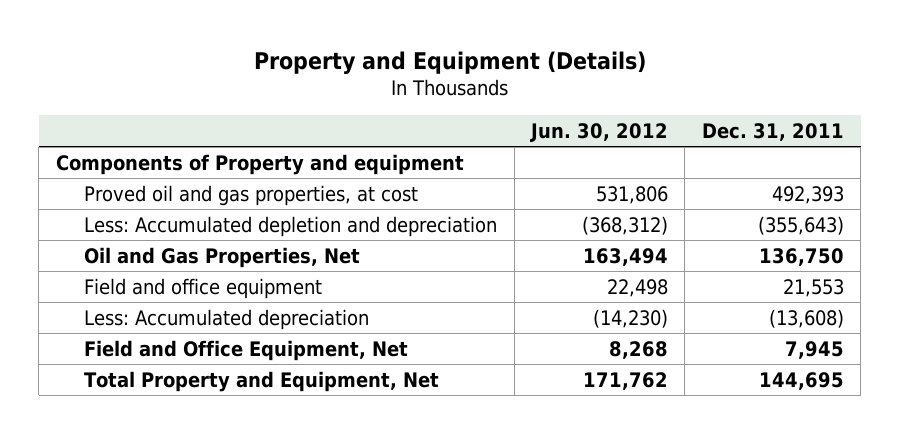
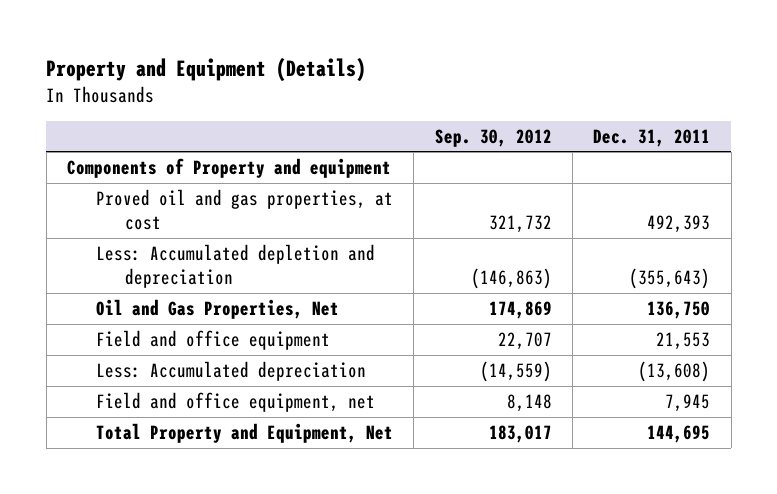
- | Jun. 30, 2012 | Dec. 31, 2011
+ | Sep. 30, 2012 | Dec. 31, 2011
- Field and Office Equipment, Net | 8,268 | 7,945
+ Field and office equipment, net | 8,148 | 7,945

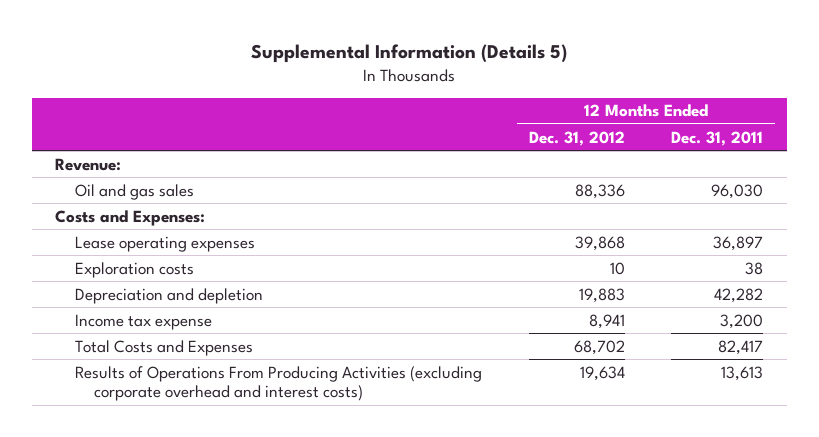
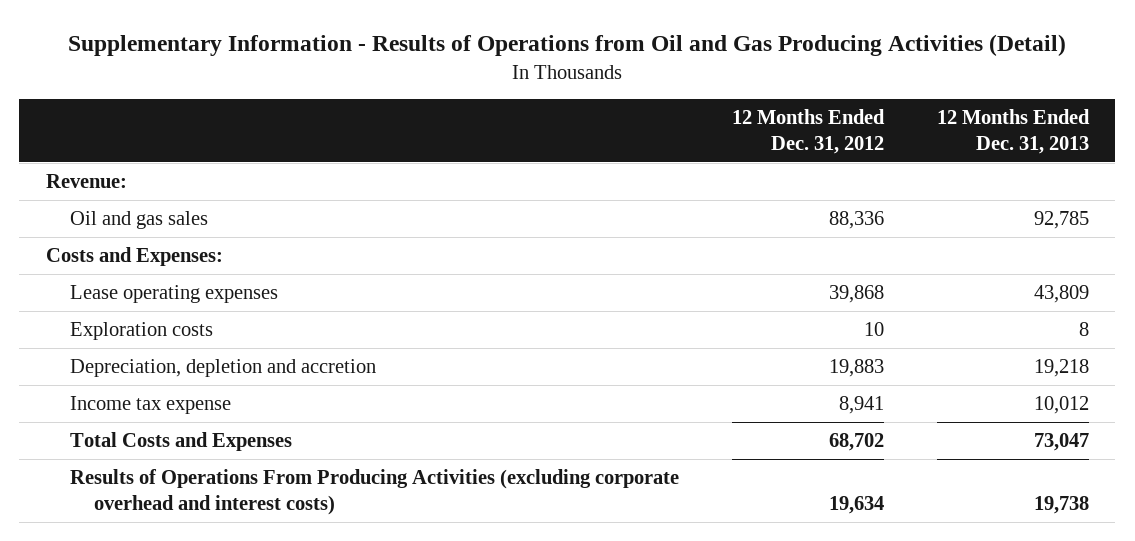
- Supplemental Information (Details 5)
+ Supplementary Information - Results of Operations from Oil and Gas Producing Activities (Detail)
- | 12 Months Ended Dec. 31, 2012 | 12 Months Ended Dec. 31, 2011
+ | 12 Months Ended Dec. 31, 2012 | 12 Months Ended Dec. 31, 2013
- Depreciation and depletion | 19,883 | 42,282
+ Depreciation, depletion and accretion | 19,883 | 19,218

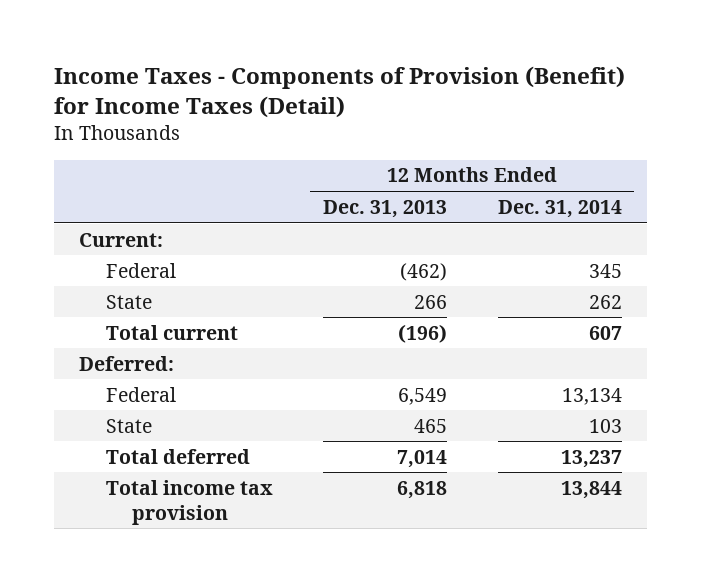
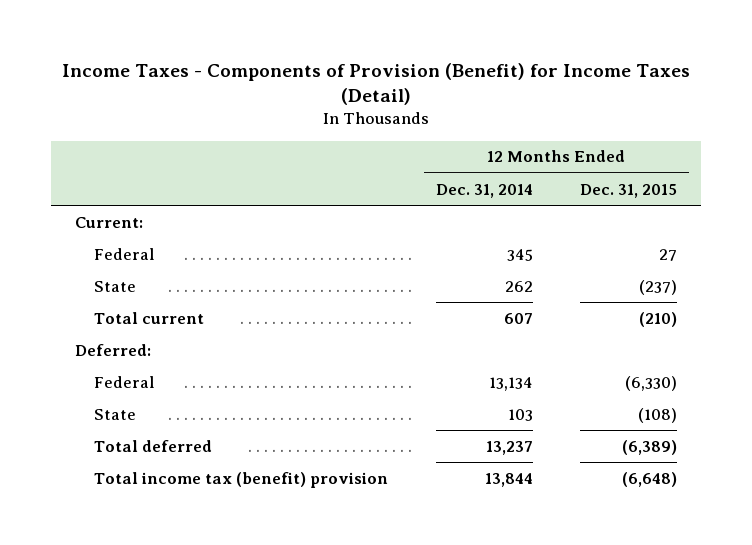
- | 12 Months Ended Dec. 31, 2013 | 12 Months Ended Dec. 31, 2014
+ | 12 Months Ended Dec. 31, 2014 | 12 Months Ended Dec. 31, 2015
- Total income tax provision | 6,818 | 13,844
+ Total income tax (benefit) provision | 13,844 | (6,648)

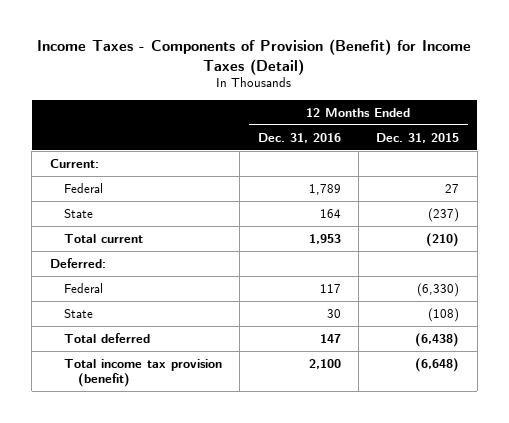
- | 12 Months Ended Dec. 31, 2014 | 12 Months Ended Dec. 31, 2015
+ | 12 Months Ended Dec. 31, 2016 | 12 Months Ended Dec. 31, 2015
- Total deferred | 13,237 | (6,389)
- Total income tax (benefit) provision | 13,844 | (6,648)
+ Total deferred | 147 | (6,438)
+ Total income tax provision (benefit) | 2,100 | (6,648)

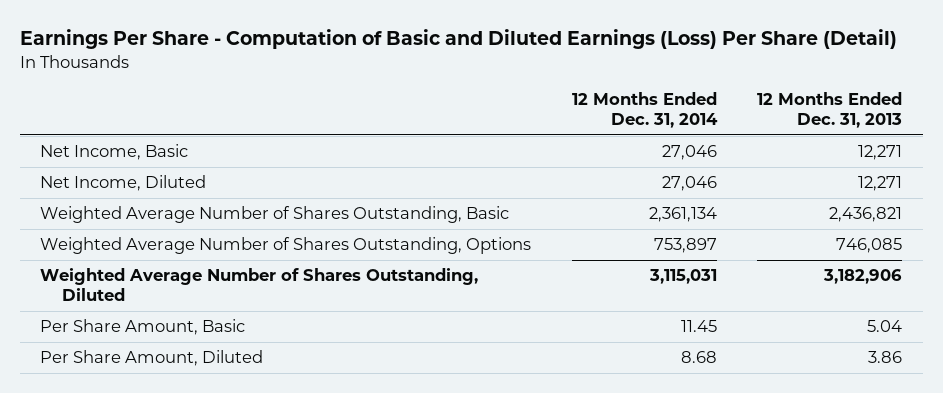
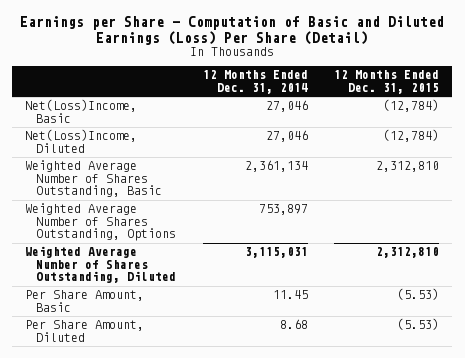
- Earnings Per Share - Computation of Basic and Diluted Earnings (Loss) Per Share (Detail)
+ Earnings per Share - Computation of Basic and Diluted Earnings (Loss) Per Share (Detail)
- | 12 Months Ended Dec. 31, 2014 | 12 Months Ended Dec. 31, 2013
+ | 12 Months Ended Dec. 31, 2014 | 12 Months Ended Dec. 31, 2015
- Net Income, Basic | 27,046 | 12,271
- Net Income, Diluted | 27,046 | 12,271
+ Net(Loss)Income, Basic | 27,046 | (12,784)
+ Net(Loss)Income, Diluted | 27,046 | (12,784)

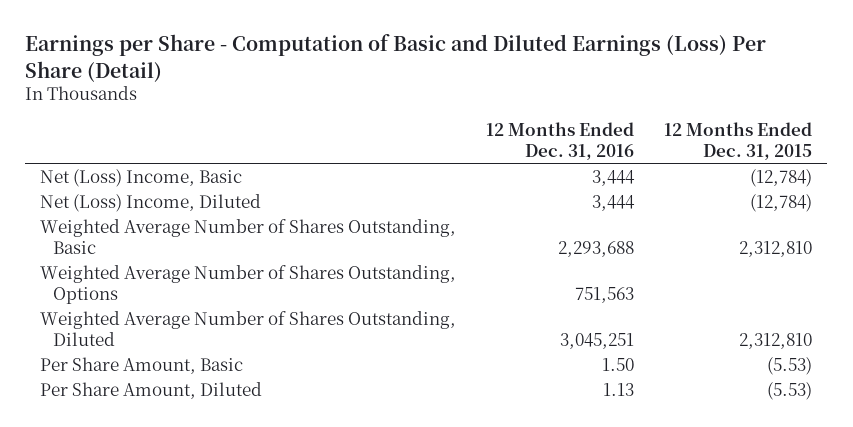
- | 12 Months Ended Dec. 31, 2014 | 12 Months Ended Dec. 31, 2015
+ | 12 Months Ended Dec. 31, 2016 | 12 Months Ended Dec. 31, 2015
- Net(Loss)Income, Basic | 27,046 | (12,784)
- Net(Loss)Income, Diluted | 27,046 | (12,784)
+ Net (Loss) Income, Basic | 3,444 | (12,784)
+ Net (Loss) Income, Diluted | 3,444 | (12,784)

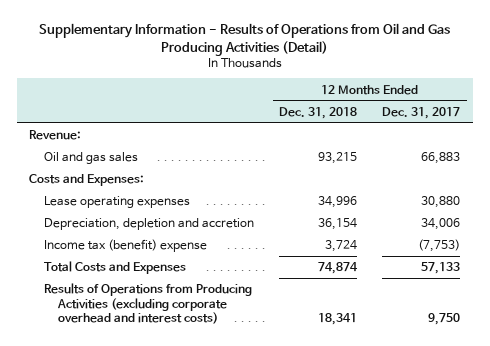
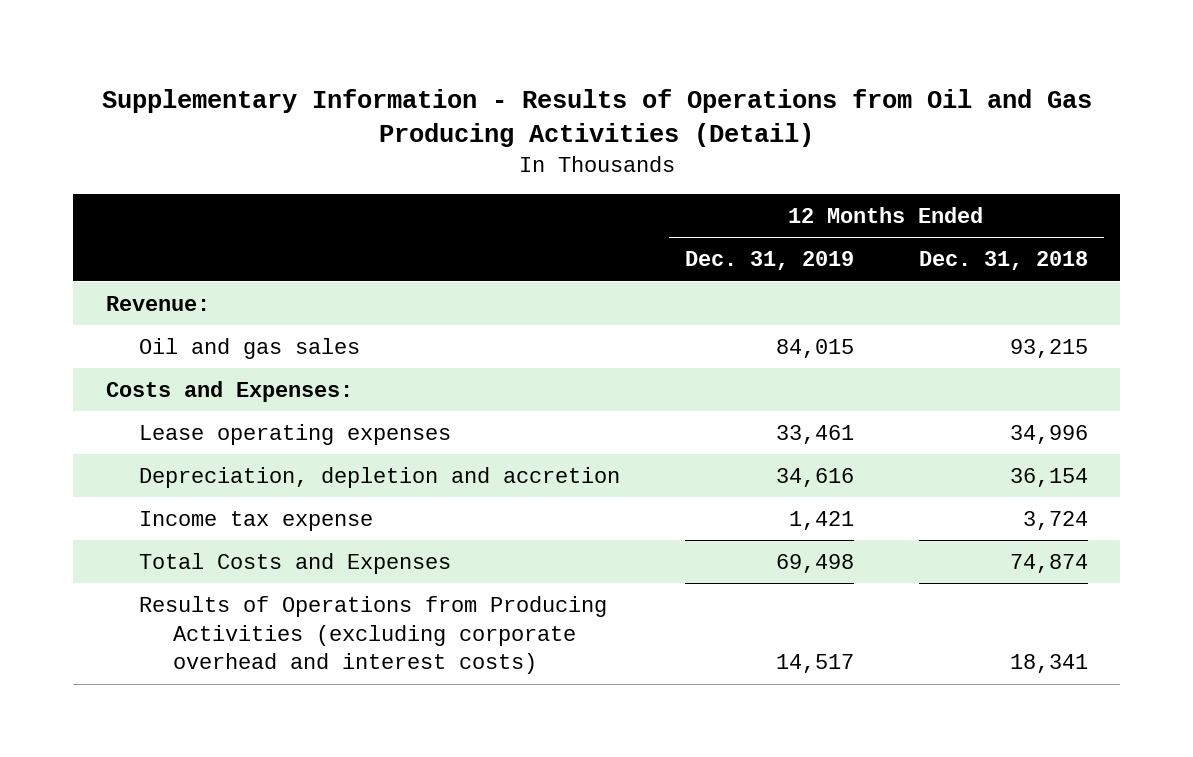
- | 12 Months Ended Dec. 31, 2018 | 12 Months Ended Dec. 31, 2017
+ | 12 Months Ended Dec. 31, 2019 | 12 Months Ended Dec. 31, 2018
- Income tax (benefit) expense | 3,724 | (7,753)
+ Income tax expense | 1,421 | 3,724

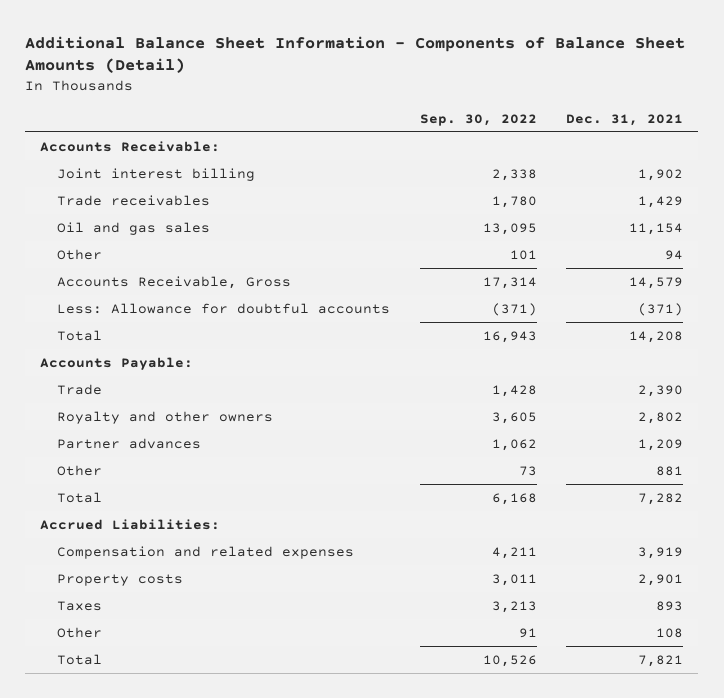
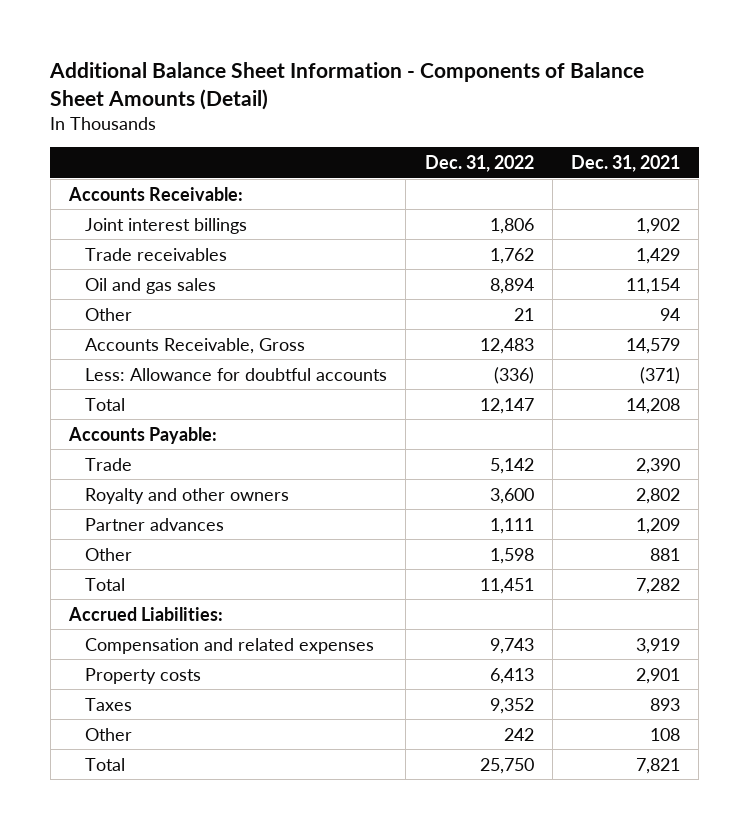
- | Sep. 30, 2022 | Dec. 31, 2021
+ | Dec. 31, 2022 | Dec. 31, 2021
- Joint interest billing | 2,338 | 1,902
+ Joint interest billings | 1,806 | 1,902

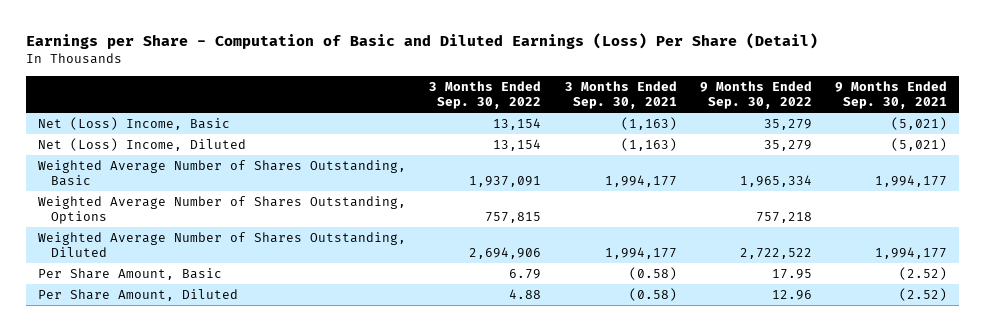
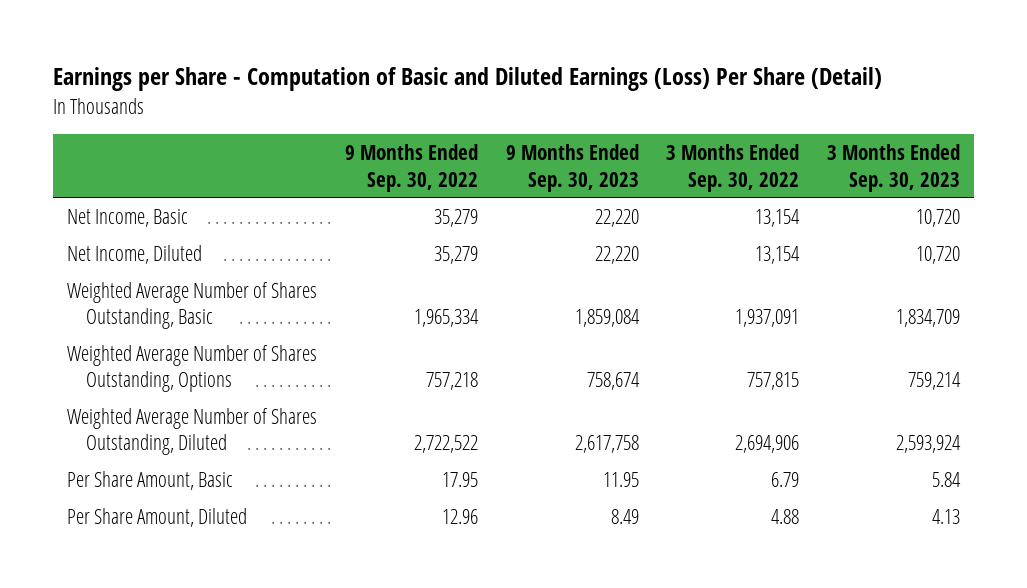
- | 3 Months Ended Sep. 30, 2022 | 3 Months Ended Sep. 30, 2021 | 9 Months Ended Sep. 30, 2022 | 9 Months Ended Sep. 30, 2021
+ | 9 Months Ended Sep. 30, 2022 | 9 Months Ended Sep. 30, 2023 | 3 Months Ended Sep. 30, 2022 | 3 Months Ended Sep. 30, 2023
- Net (Loss) Income, Basic | 13,154 | (1,163) | 35,279 | (5,021)
- Net (Loss) Income, Diluted | 13,154 | (1,163) | 35,279 | (5,021)
+ Net Income, Basic | 35,279 | 22,220 | 13,154 | 10,720
+ Net Income, Diluted | 35,279 | 22,220 | 13,154 | 10,720

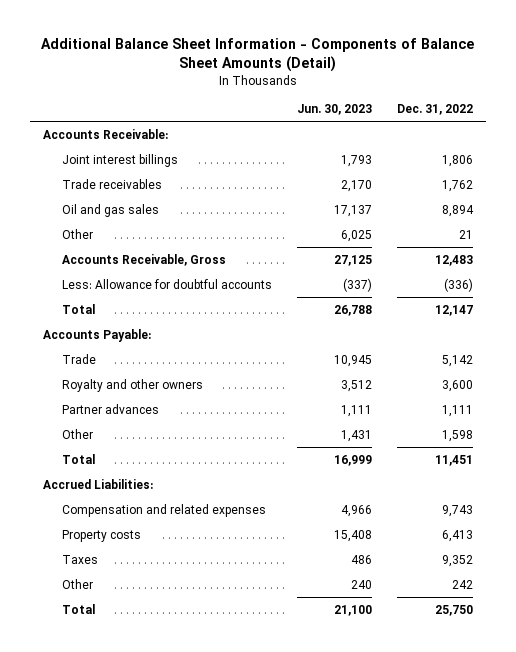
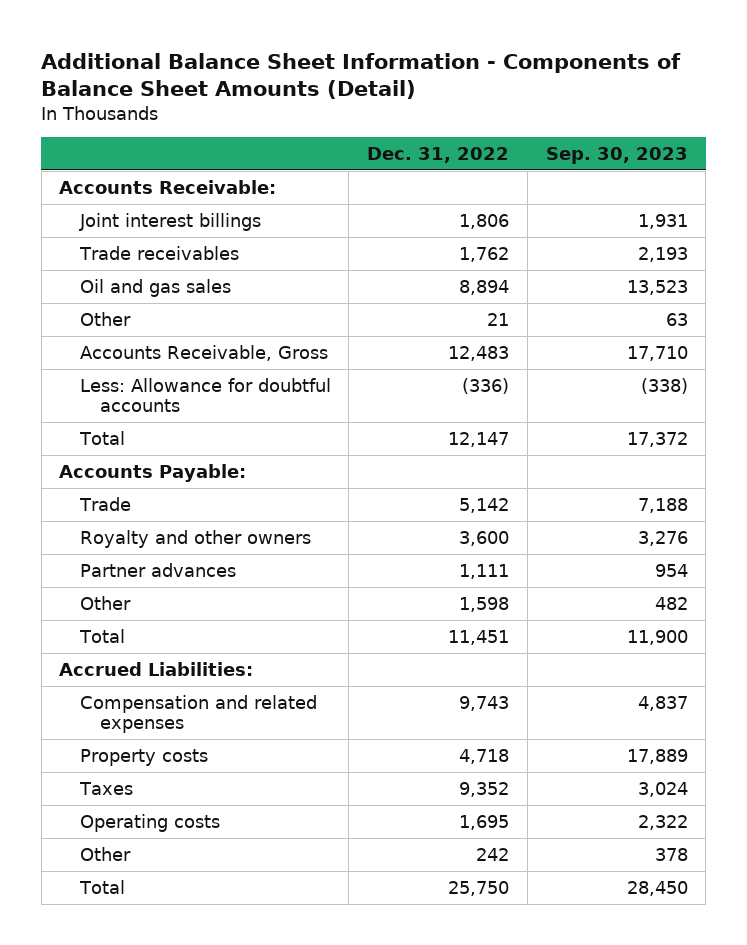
- | Jun. 30, 2023 | Dec. 31, 2022
+ | Dec. 31, 2022 | Sep. 30, 2023
- Property costs | 15,408 | 6,413
+ Property costs | 4,718 | 17,889
+ Operating costs | 1,695 | 2,322

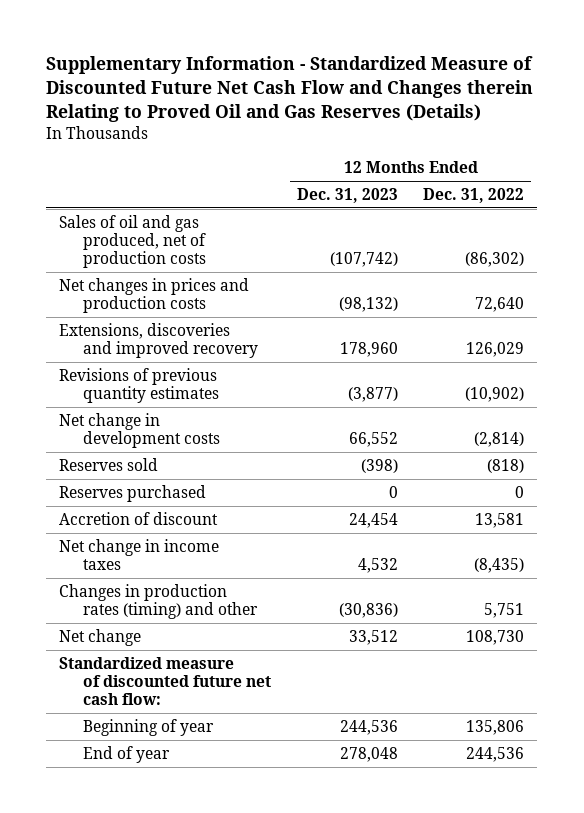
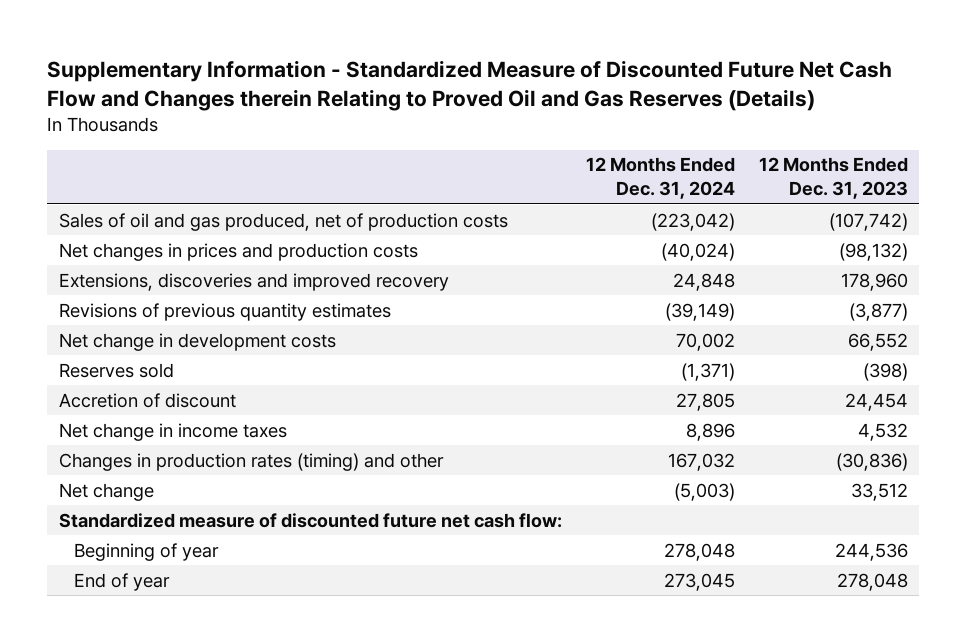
- | 12 Months Ended Dec. 31, 2023 | 12 Months Ended Dec. 31, 2022
+ | 12 Months Ended Dec. 31, 2024 | 12 Months Ended Dec. 31, 2023
- Reserves purchased | 0 | 0

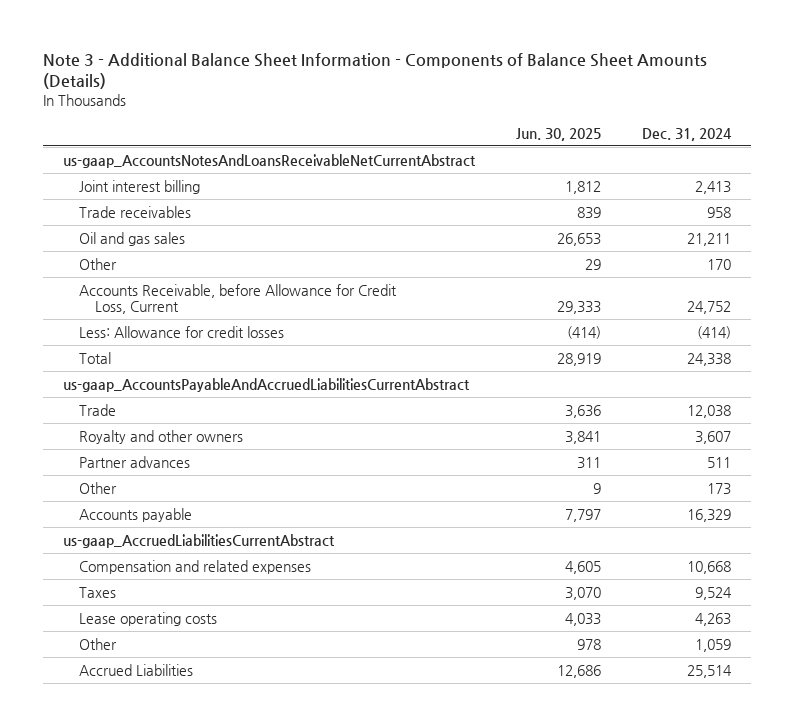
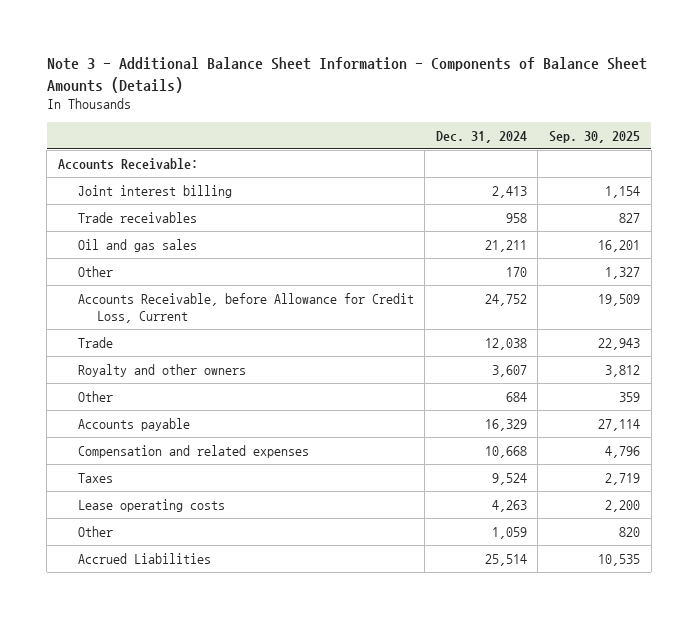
- | Jun. 30, 2025 | Dec. 31, 2024
+ | Dec. 31, 2024 | Sep. 30, 2025
- us-gaap_AccountsNotesAndLoansReceivableNetCurrentAbstract
+ Accounts Receivable:
- Less: Allowance for credit losses | (414) | (414)
- Total | 28,919 | 24,338
- us-gaap_AccountsPayableAndAccruedLiabilitiesCurrentAbstract
- Partner advances | 311 | 511
- Other | 9 | 173
+ Other | 684 | 359
- us-gaap_AccruedLiabilitiesCurrentAbstract

